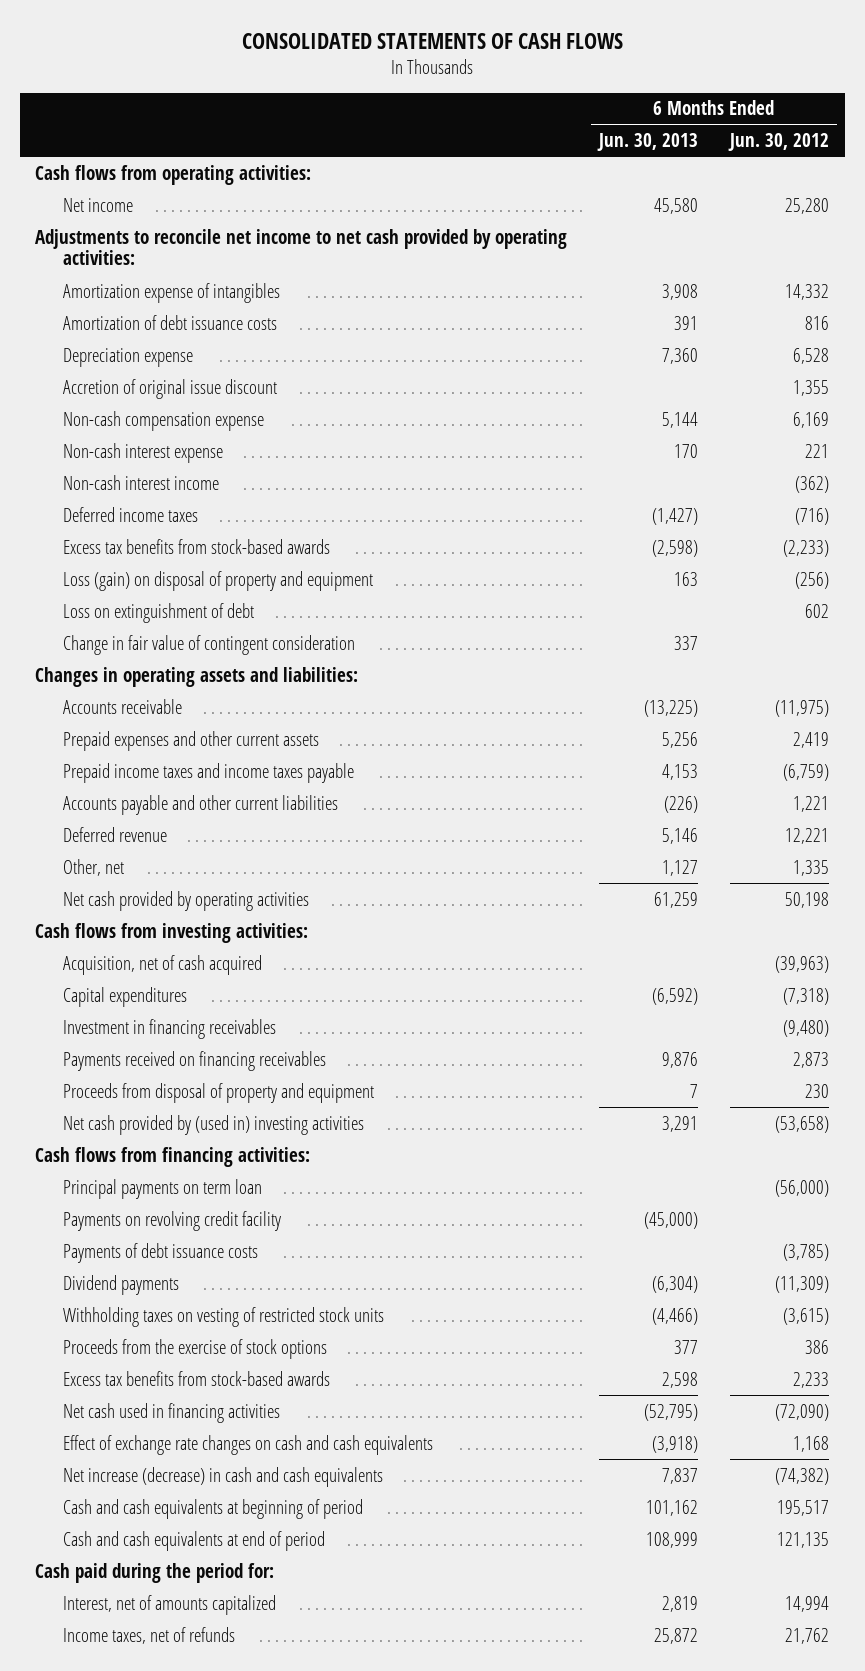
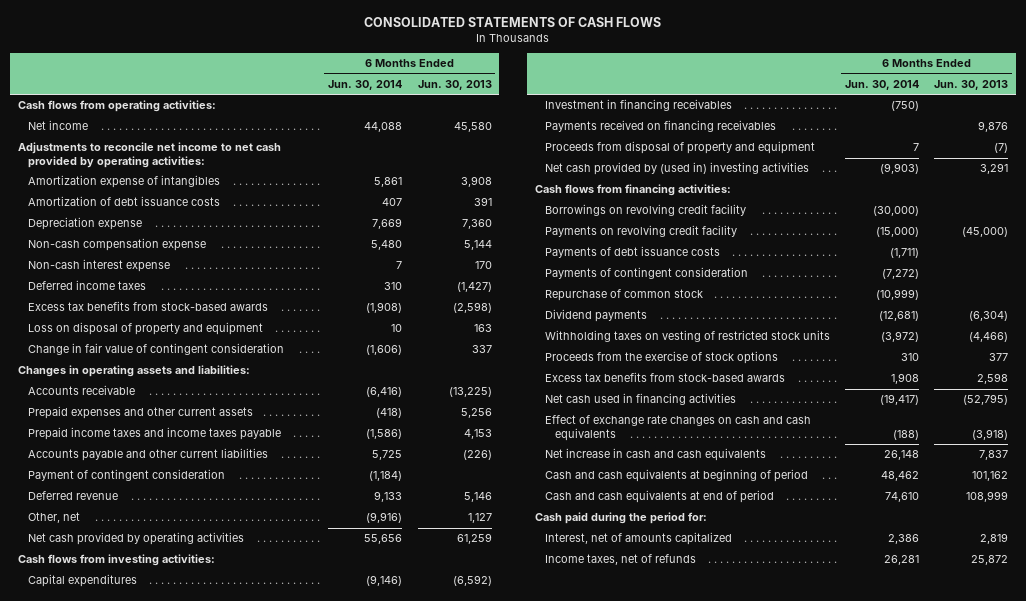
- | 6 Months Ended Jun. 30, 2013 | 6 Months Ended Jun. 30, 2012
+ | 6 Months Ended Jun. 30, 2014 | 6 Months Ended Jun. 30, 2013
- Accretion of original issue discount | | 1,355
- Non-cash interest income | | (362)
- Loss (gain) on disposal of property and equipment | 163 | (256)
- Loss on extinguishment of debt | | 602
+ Loss on disposal of property and equipment | 10 | 163
+ Payment of contingent consideration | (1,184) |
- Acquisition, net of cash acquired | | (39,963)
- Proceeds from disposal of property and equipment | 7 | 230
+ Proceeds from disposal of property and equipment | 7 | (7)
- Principal payments on term loan | | (56,000)
+ Borrowings on revolving credit facility | (30,000) |
+ Payments of contingent consideration | (7,272) |
+ Repurchase of common stock | (10,999) |
- Net increase (decrease) in cash and cash equivalents | 7,837 | (74,382)
+ Net increase in cash and cash equivalents | 26,148 | 7,837

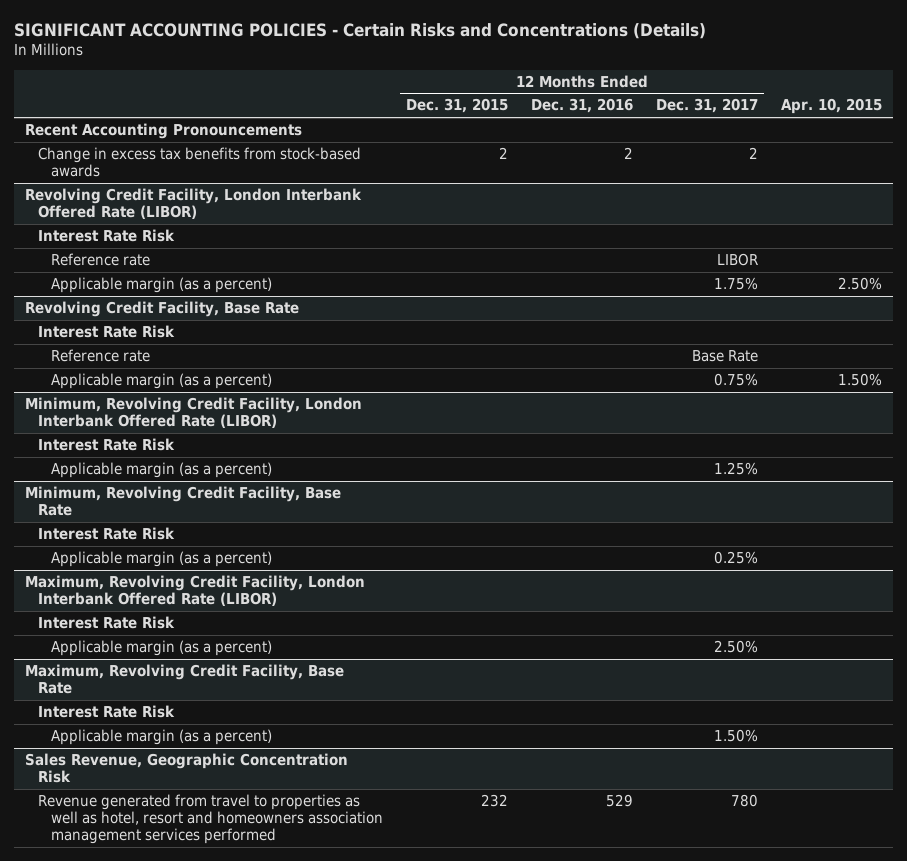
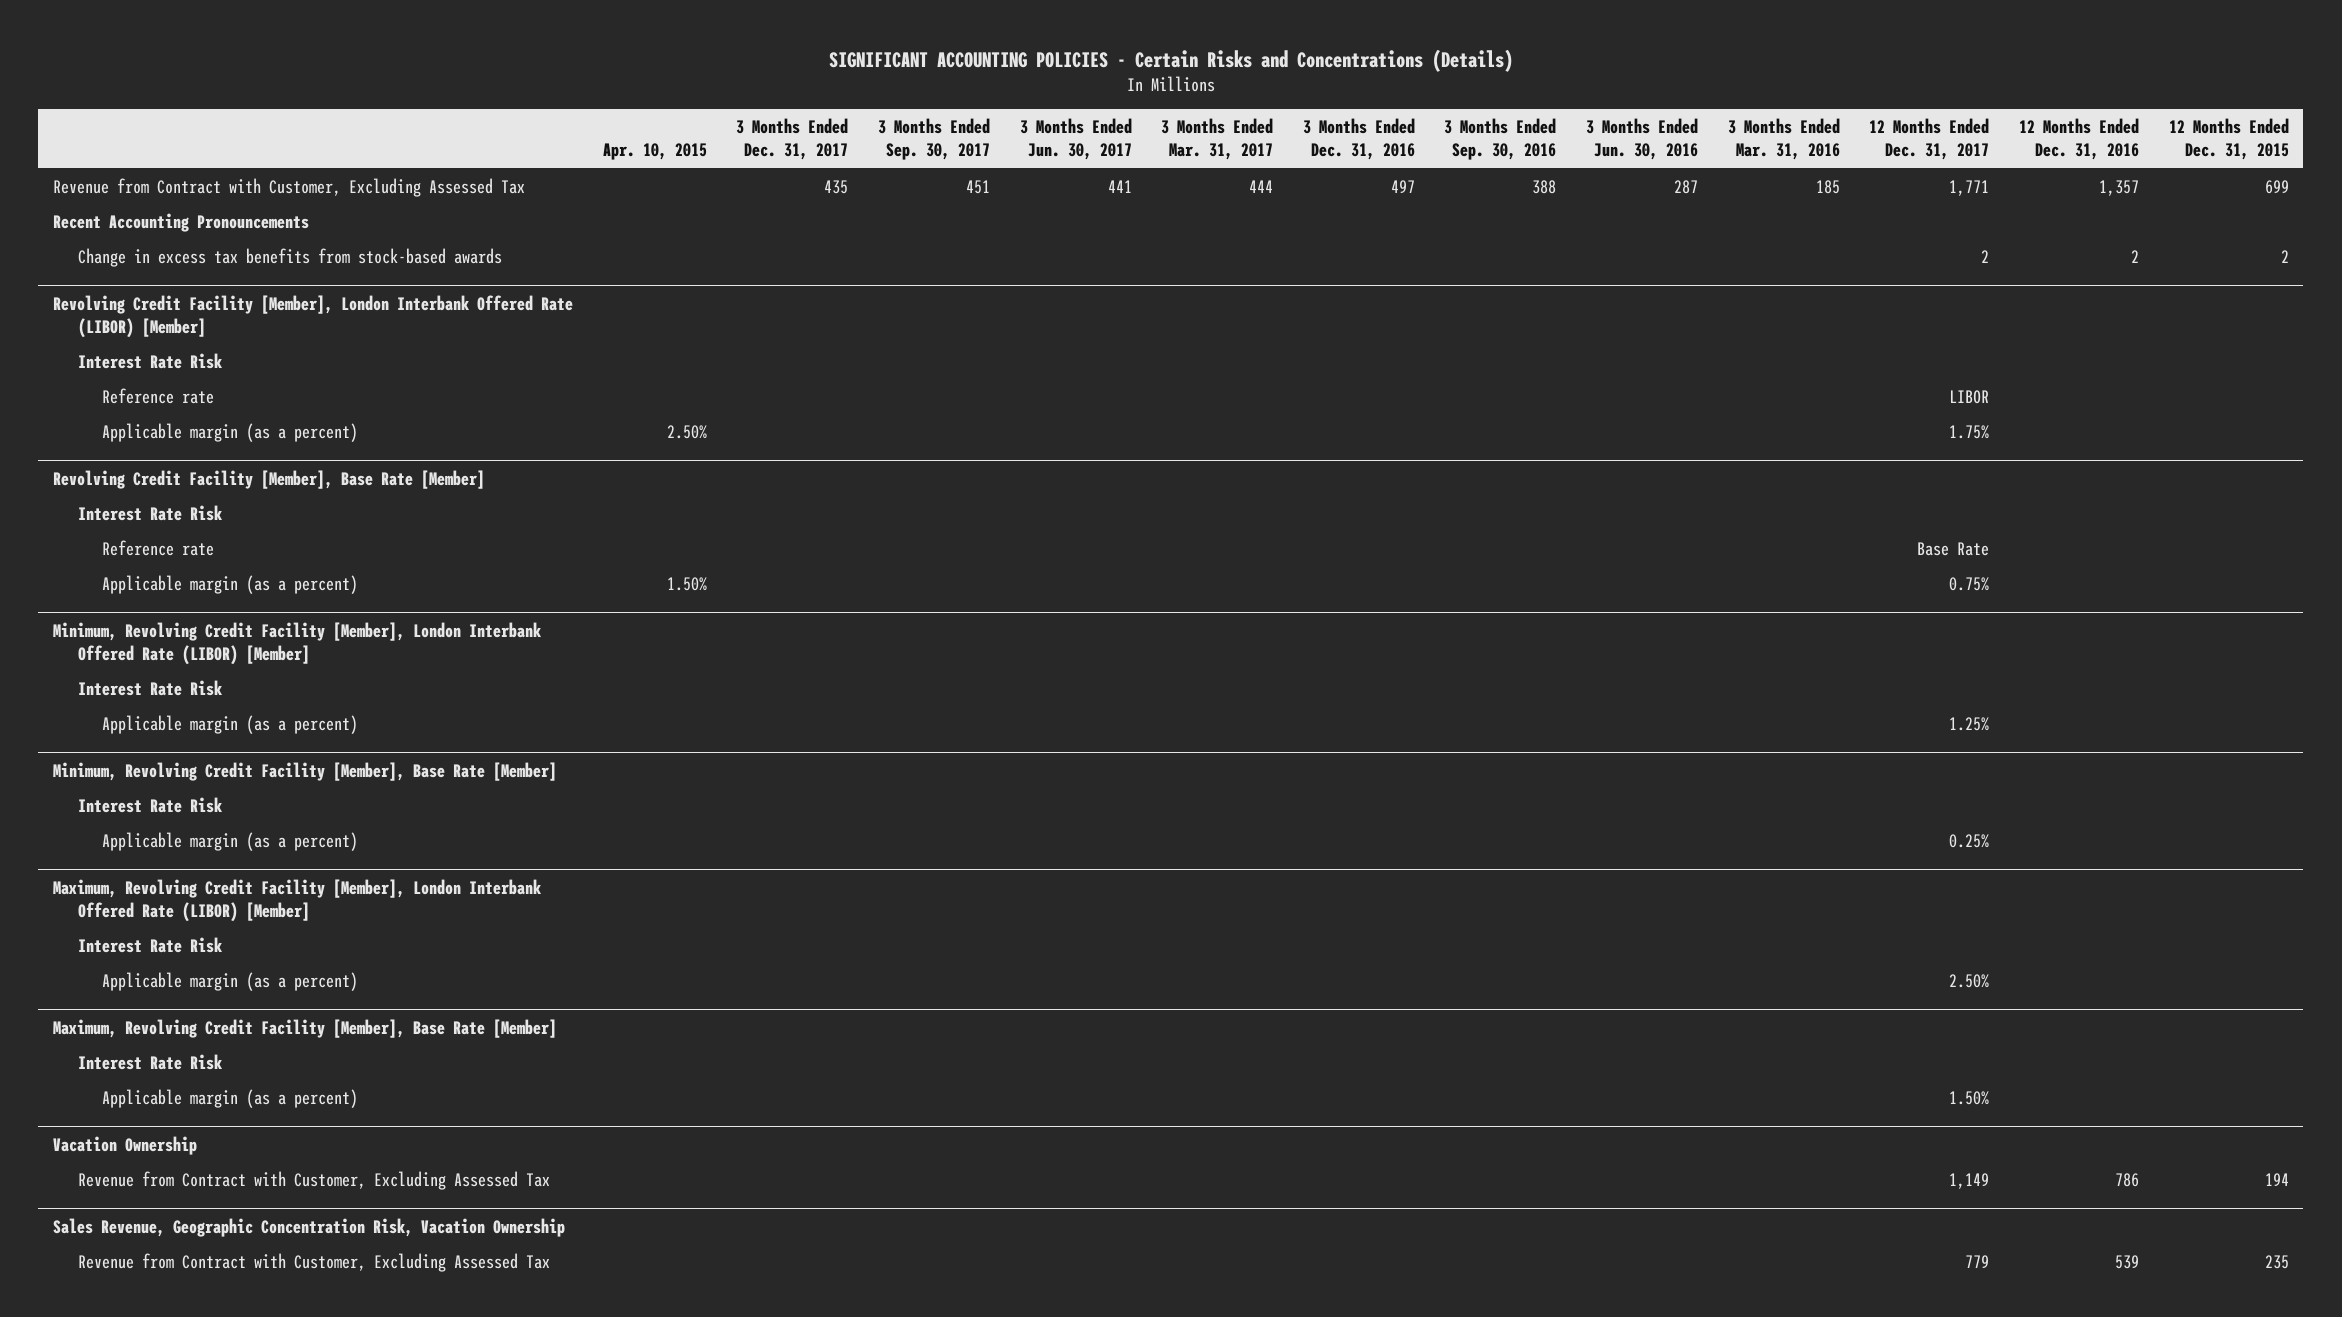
- | 12 Months Ended Dec. 31, 2015 | 12 Months Ended Dec. 31, 2016 | 12 Months Ended Dec. 31, 2017 | Apr. 10, 2015
+ | Apr. 10, 2015 | 3 Months Ended Dec. 31, 2017 | 3 Months Ended Sep. 30, 2017 | 3 Months Ended Jun. 30, 2017 | 3 Months Ended Mar. 31, 2017 | 3 Months Ended Dec. 31, 2016 | 3 Months Ended Sep. 30, 2016 | 3 Months Ended Jun. 30, 2016 | 3 Months Ended Mar. 31, 2016 | 12 Months Ended Dec. 31, 2017 | 12 Months Ended Dec. 31, 2016 | 12 Months Ended Dec. 31, 2015
+ Revenue from Contract with Customer, Excluding Assessed Tax | | 435 | 451 | 441 | 444 | 497 | 388 | 287 | 185 | 1,771 | 1,357 | 699
- Revolving Credit Facility, London Interbank Offered Rate (LIBOR)
+ Revolving Credit Facility [Member], London Interbank Offered Rate (LIBOR) [Member]
- Revolving Credit Facility, Base Rate
+ Revolving Credit Facility [Member], Base Rate [Member]
- Minimum, Revolving Credit Facility, London Interbank Offered Rate (LIBOR)
+ Minimum, Revolving Credit Facility [Member], London Interbank Offered Rate (LIBOR) [Member]
- Minimum, Revolving Credit Facility, Base Rate
+ Minimum, Revolving Credit Facility [Member], Base Rate [Member]
- Maximum, Revolving Credit Facility, London Interbank Offered Rate (LIBOR)
+ Maximum, Revolving Credit Facility [Member], London Interbank Offered Rate (LIBOR) [Member]
- Maximum, Revolving Credit Facility, Base Rate
+ Maximum, Revolving Credit Facility [Member], Base Rate [Member]
- Sales Revenue, Geographic Concentration Risk
- Revenue generated from travel to properties as well as hotel, resort and homeowners association management services performed | 232 | 529 | 780 |
+ Vacation Ownership
+ Revenue from Contract with Customer, Excluding Assessed Tax | | | | | | | | | | 1,149 | 786 | 194
+ Sales Revenue, Geographic Concentration Risk, Vacation Ownership
+ Revenue from Contract with Customer, Excluding Assessed Tax | | | | | | | | | | 779 | 539 | 235

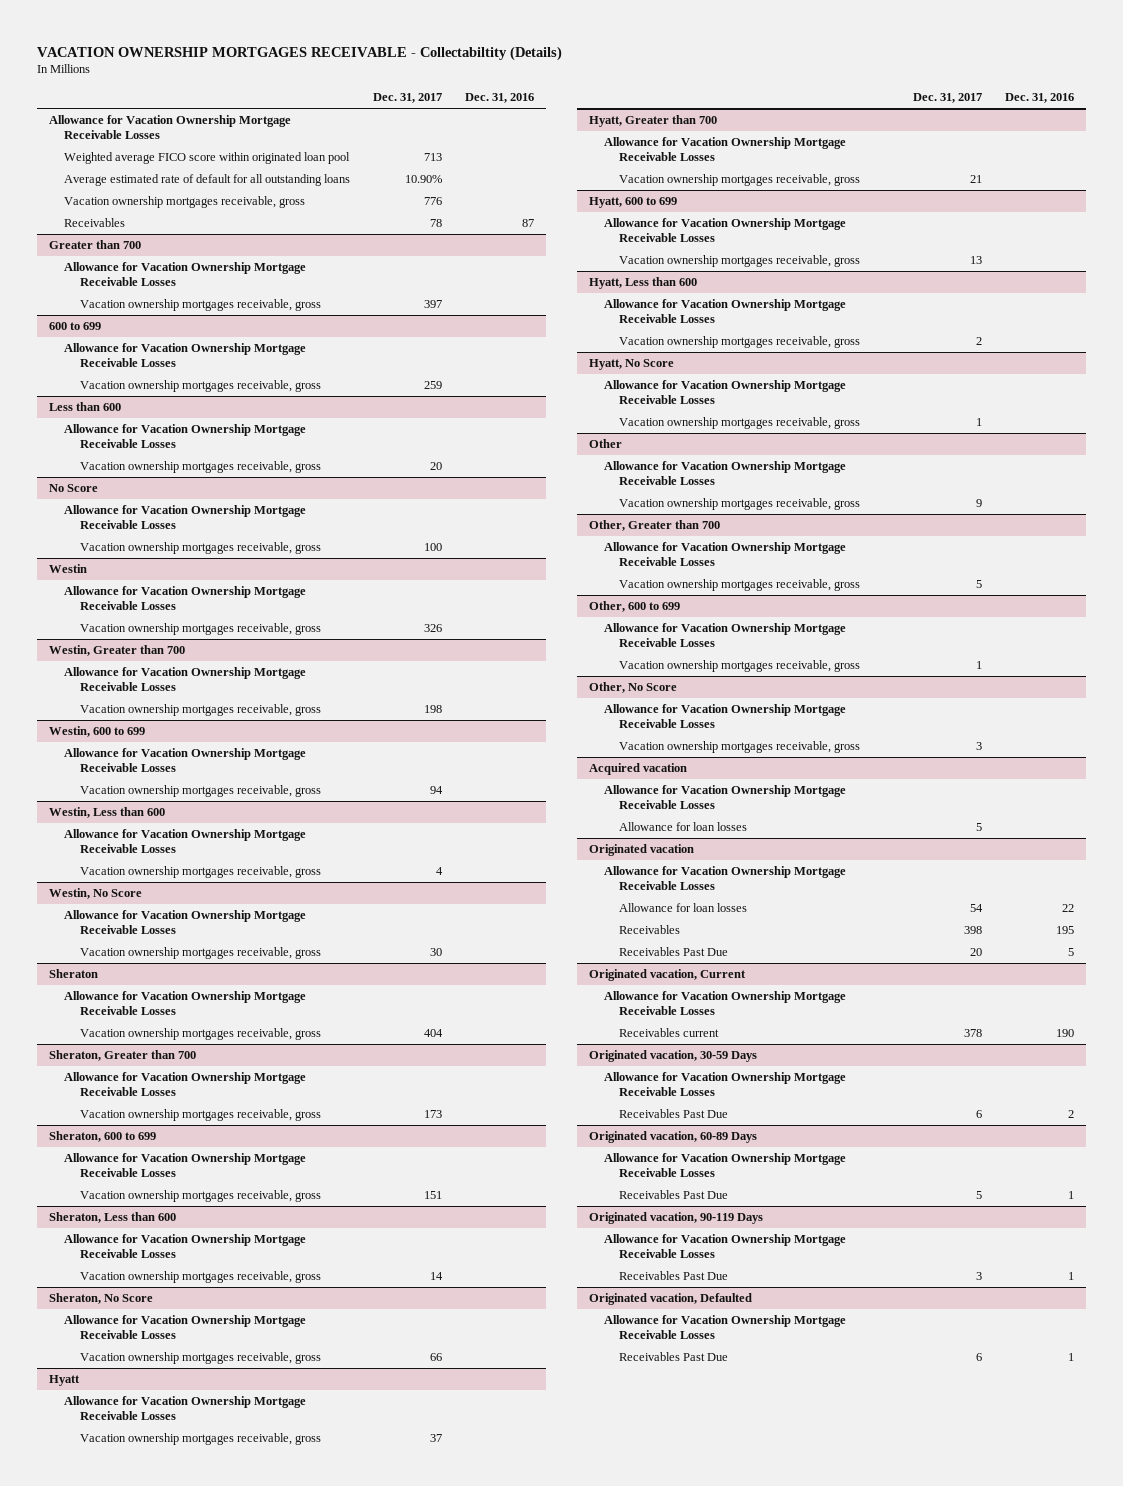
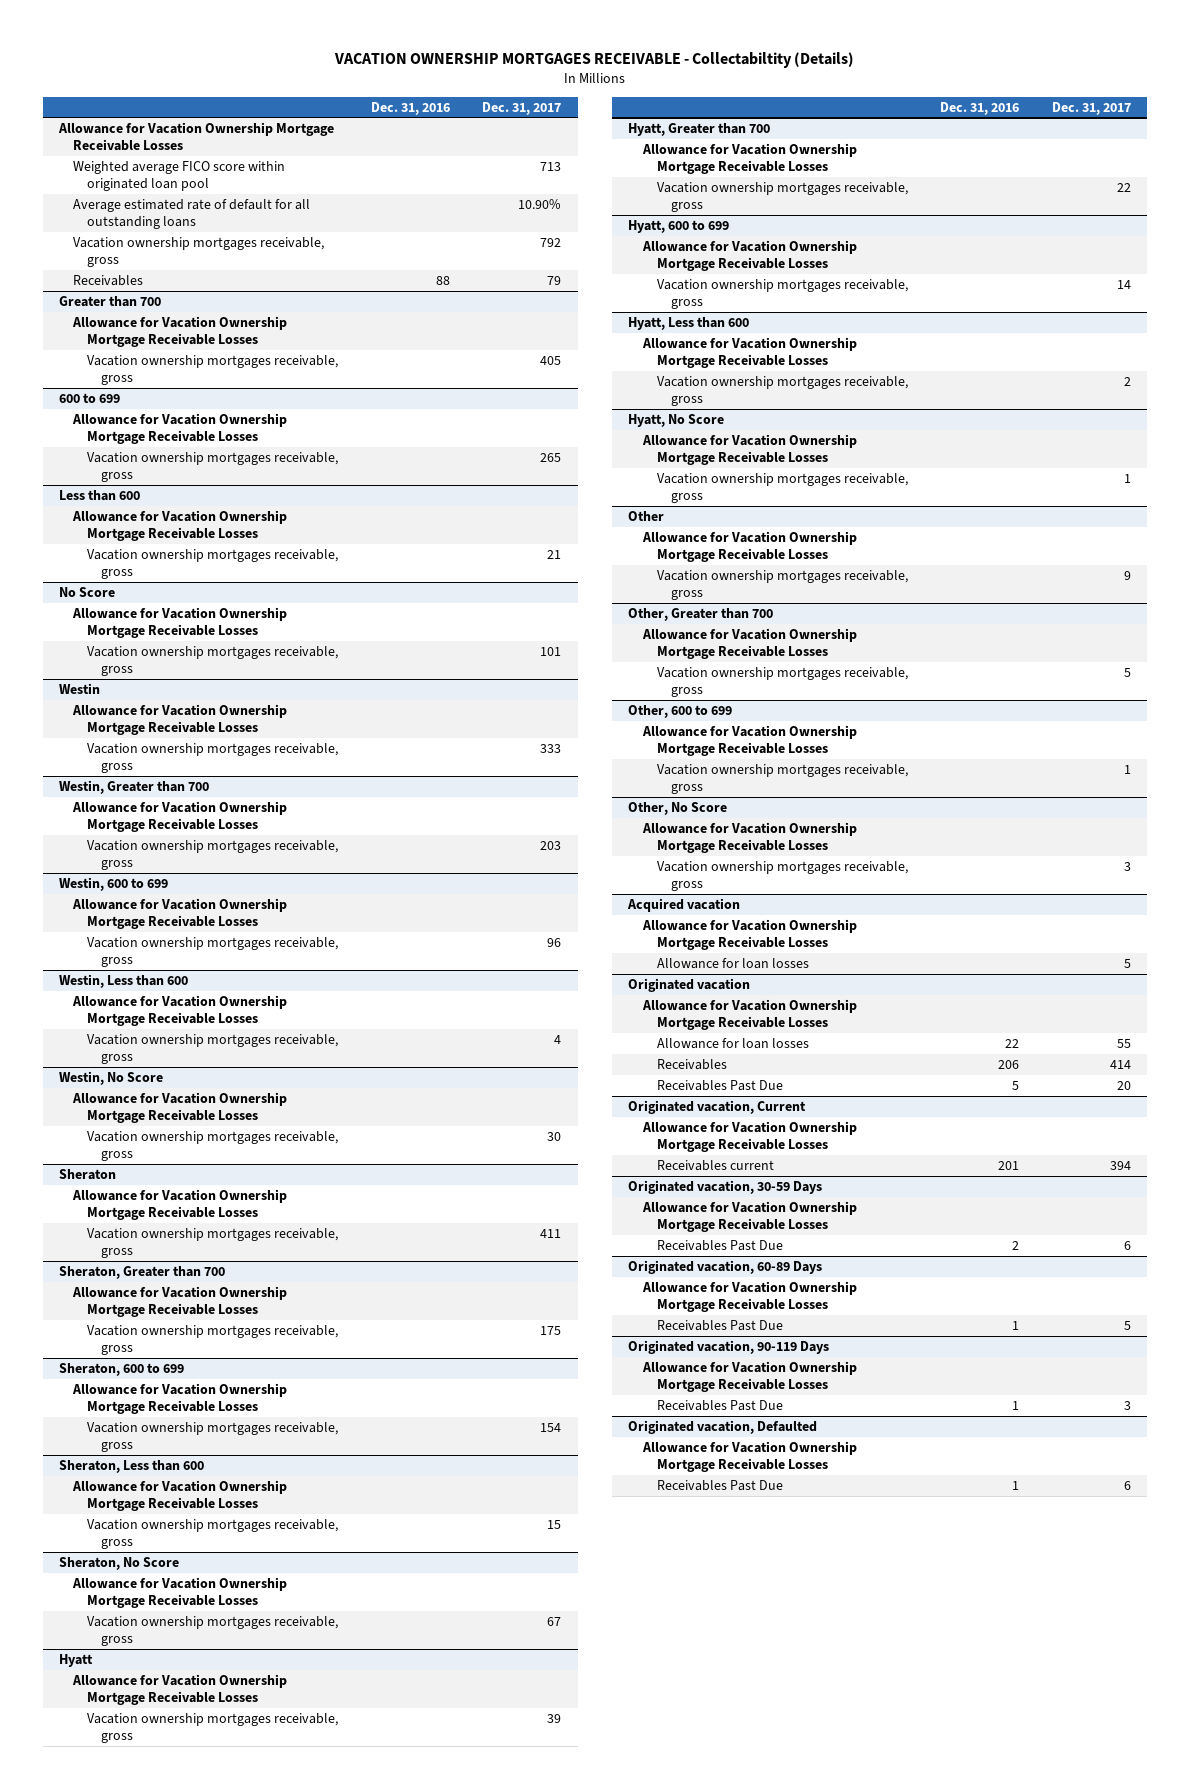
- | Dec. 31, 2017 | Dec. 31, 2016
+ | Dec. 31, 2016 | Dec. 31, 2017
- Vacation ownership mortgages receivable, gross | 776 |
- Receivables | 78 | 87
+ Vacation ownership mortgages receivable, gross | | 792
+ Receivables | 88 | 79
@ Greater than 700
- Vacation ownership mortgages receivable, gross | 397 |
+ Vacation ownership mortgages receivable, gross | | 405
@ 600 to 699
- Vacation ownership mortgages receivable, gross | 259 |
+ Vacation ownership mortgages receivable, gross | | 265
@ Less than 600
- Vacation ownership mortgages receivable, gross | 20 |
+ Vacation ownership mortgages receivable, gross | | 21
@ No Score
- Vacation ownership mortgages receivable, gross | 100 |
+ Vacation ownership mortgages receivable, gross | | 101
@ Westin
- Vacation ownership mortgages receivable, gross | 326 |
+ Vacation ownership mortgages receivable, gross | | 333
@ Westin, Greater than 700
- Vacation ownership mortgages receivable, gross | 198 |
+ Vacation ownership mortgages receivable, gross | | 203
@ Westin, 600 to 699
- Vacation ownership mortgages receivable, gross | 94 |
+ Vacation ownership mortgages receivable, gross | | 96
@ Sheraton
- Vacation ownership mortgages receivable, gross | 404 |
+ Vacation ownership mortgages receivable, gross | | 411
@ Sheraton, Greater than 700
- Vacation ownership mortgages receivable, gross | 173 |
+ Vacation ownership mortgages receivable, gross | | 175
@ Sheraton, 600 to 699
- Vacation ownership mortgages receivable, gross | 151 |
+ Vacation ownership mortgages receivable, gross | | 154
@ Sheraton, Less than 600
- Vacation ownership mortgages receivable, gross | 14 |
+ Vacation ownership mortgages receivable, gross | | 15
@ Sheraton, No Score
- Vacation ownership mortgages receivable, gross | 66 |
+ Vacation ownership mortgages receivable, gross | | 67
@ Hyatt
- Vacation ownership mortgages receivable, gross | 37 |
+ Vacation ownership mortgages receivable, gross | | 39
@ Hyatt, Greater than 700
- Vacation ownership mortgages receivable, gross | 21 |
+ Vacation ownership mortgages receivable, gross | | 22
@ Hyatt, 600 to 699
- Vacation ownership mortgages receivable, gross | 13 |
+ Vacation ownership mortgages receivable, gross | | 14
@ Originated vacation
- Allowance for loan losses | 54 | 22
- Receivables | 398 | 195
+ Allowance for loan losses | 22 | 55
+ Receivables | 206 | 414
@ Originated vacation, Current
- Receivables current | 378 | 190
+ Receivables current | 201 | 394

